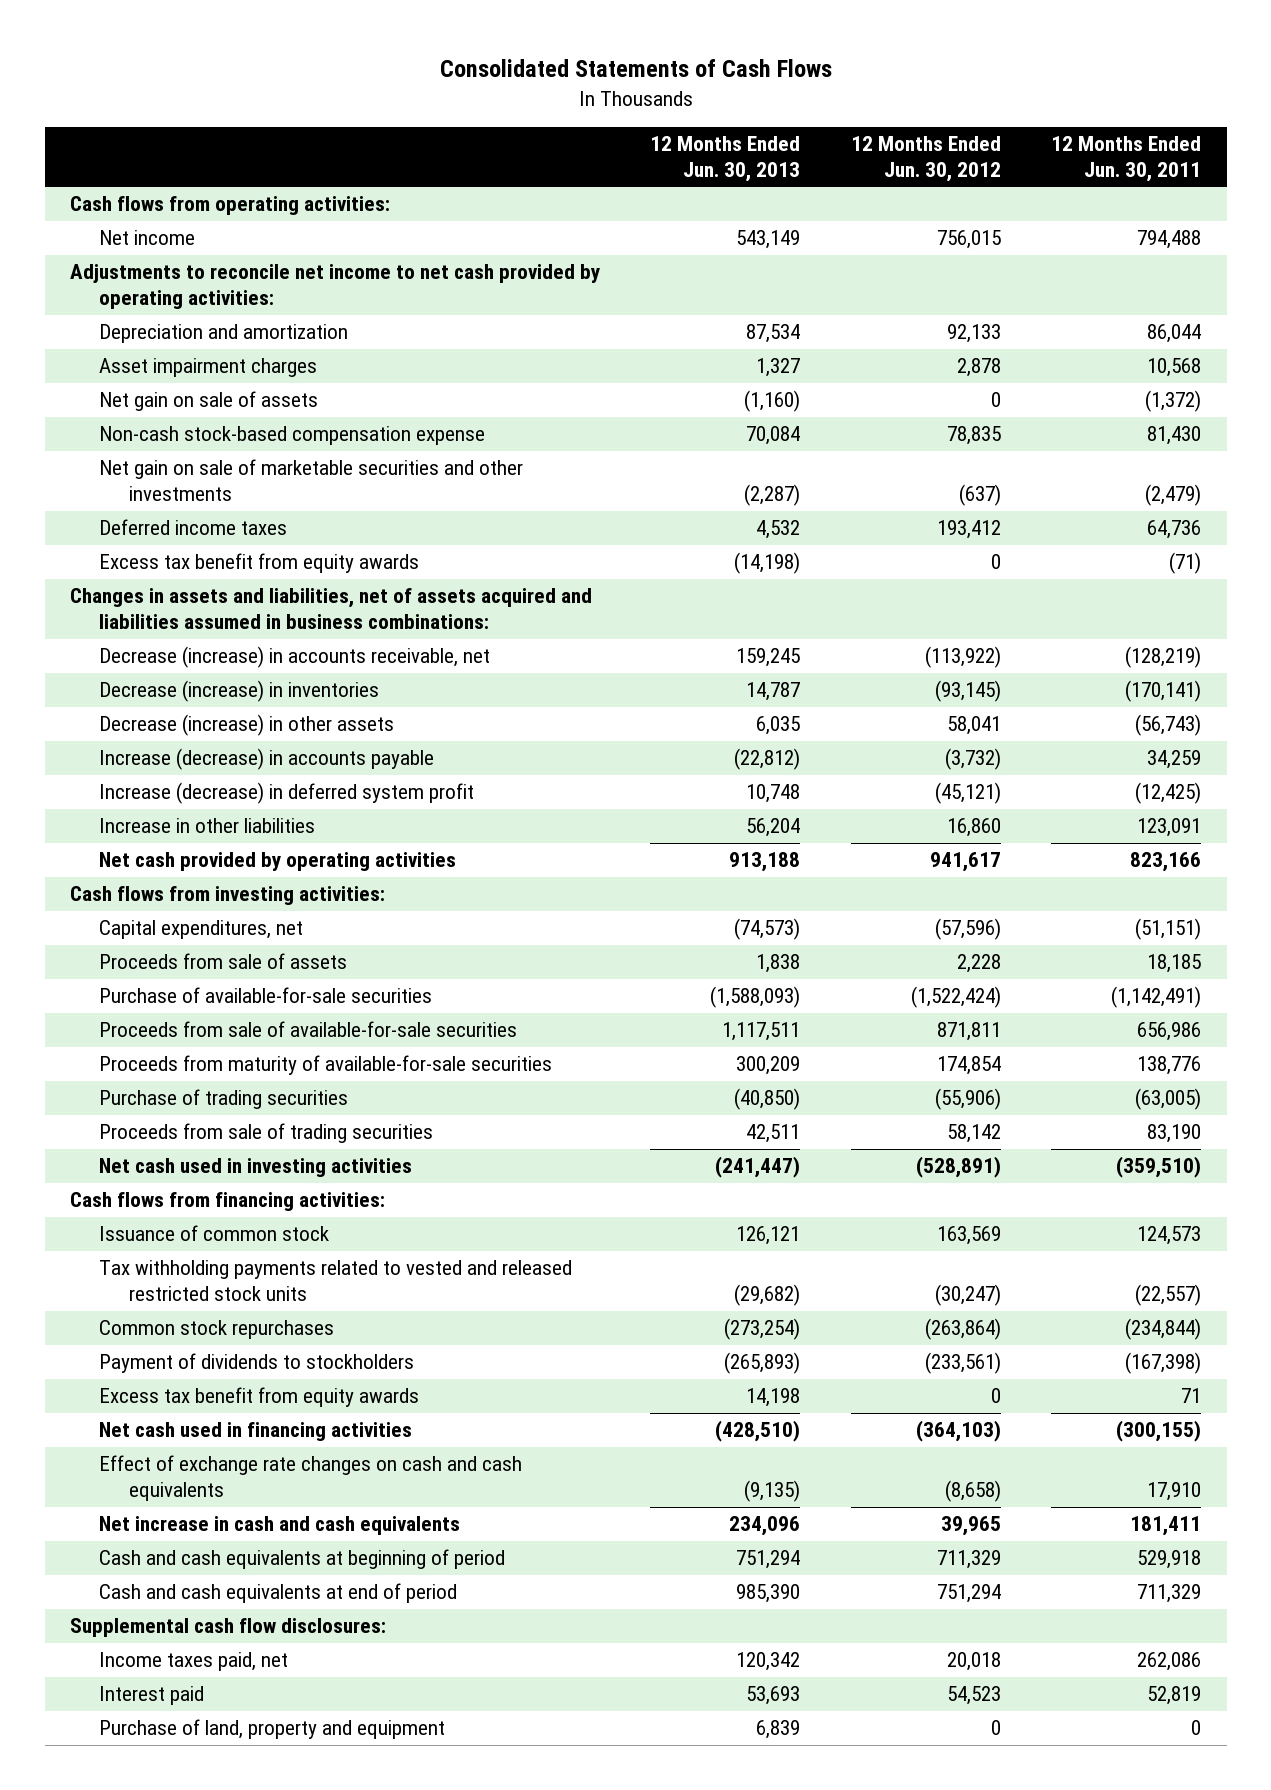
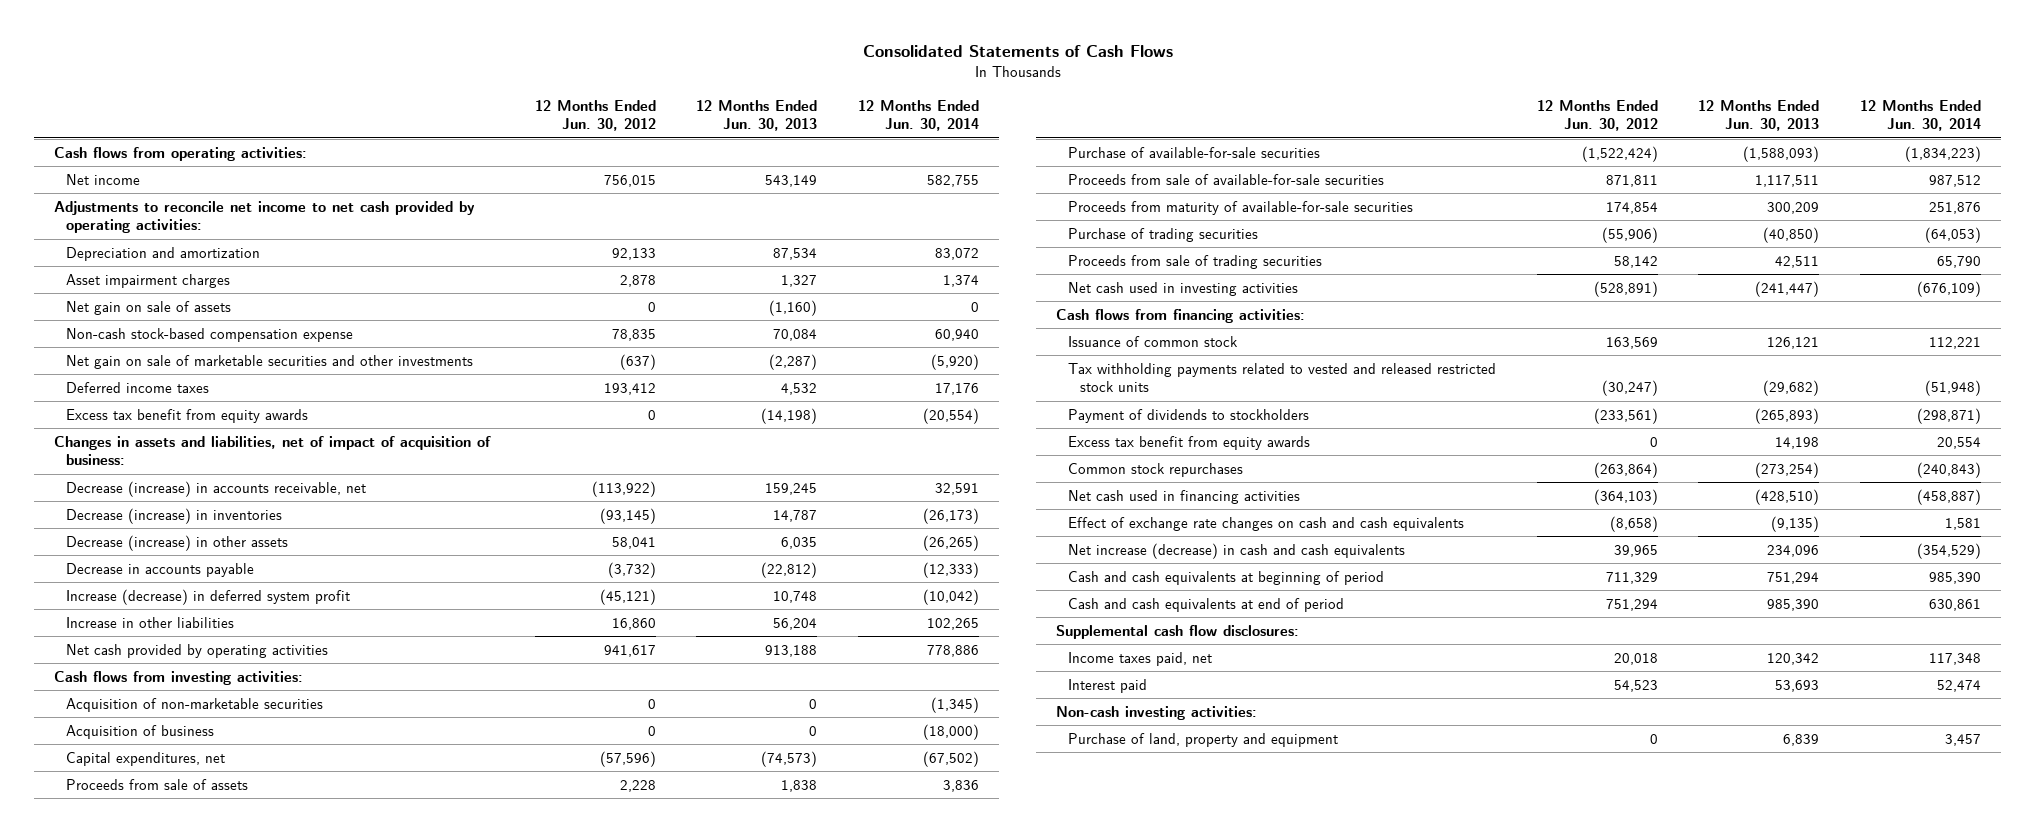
- | 12 Months Ended Jun. 30, 2013 | 12 Months Ended Jun. 30, 2012 | 12 Months Ended Jun. 30, 2011
+ | 12 Months Ended Jun. 30, 2012 | 12 Months Ended Jun. 30, 2013 | 12 Months Ended Jun. 30, 2014
- Changes in assets and liabilities, net of assets acquired and liabilities assumed in business combinations:
+ Changes in assets and liabilities, net of impact of acquisition of business:
- Increase (decrease) in accounts payable | (22,812) | (3,732) | 34,259
+ Decrease in accounts payable | (3,732) | (22,812) | (12,333)
+ Acquisition of non-marketable securities | 0 | 0 | (1,345)
+ Acquisition of business | 0 | 0 | (18,000)
moved down: Common stock repurchases | (263,864) | (273,254) | (240,843)
- Net increase in cash and cash equivalents | 234,096 | 39,965 | 181,411
+ Net increase (decrease) in cash and cash equivalents | 39,965 | 234,096 | (354,529)
+ Non-cash investing activities:

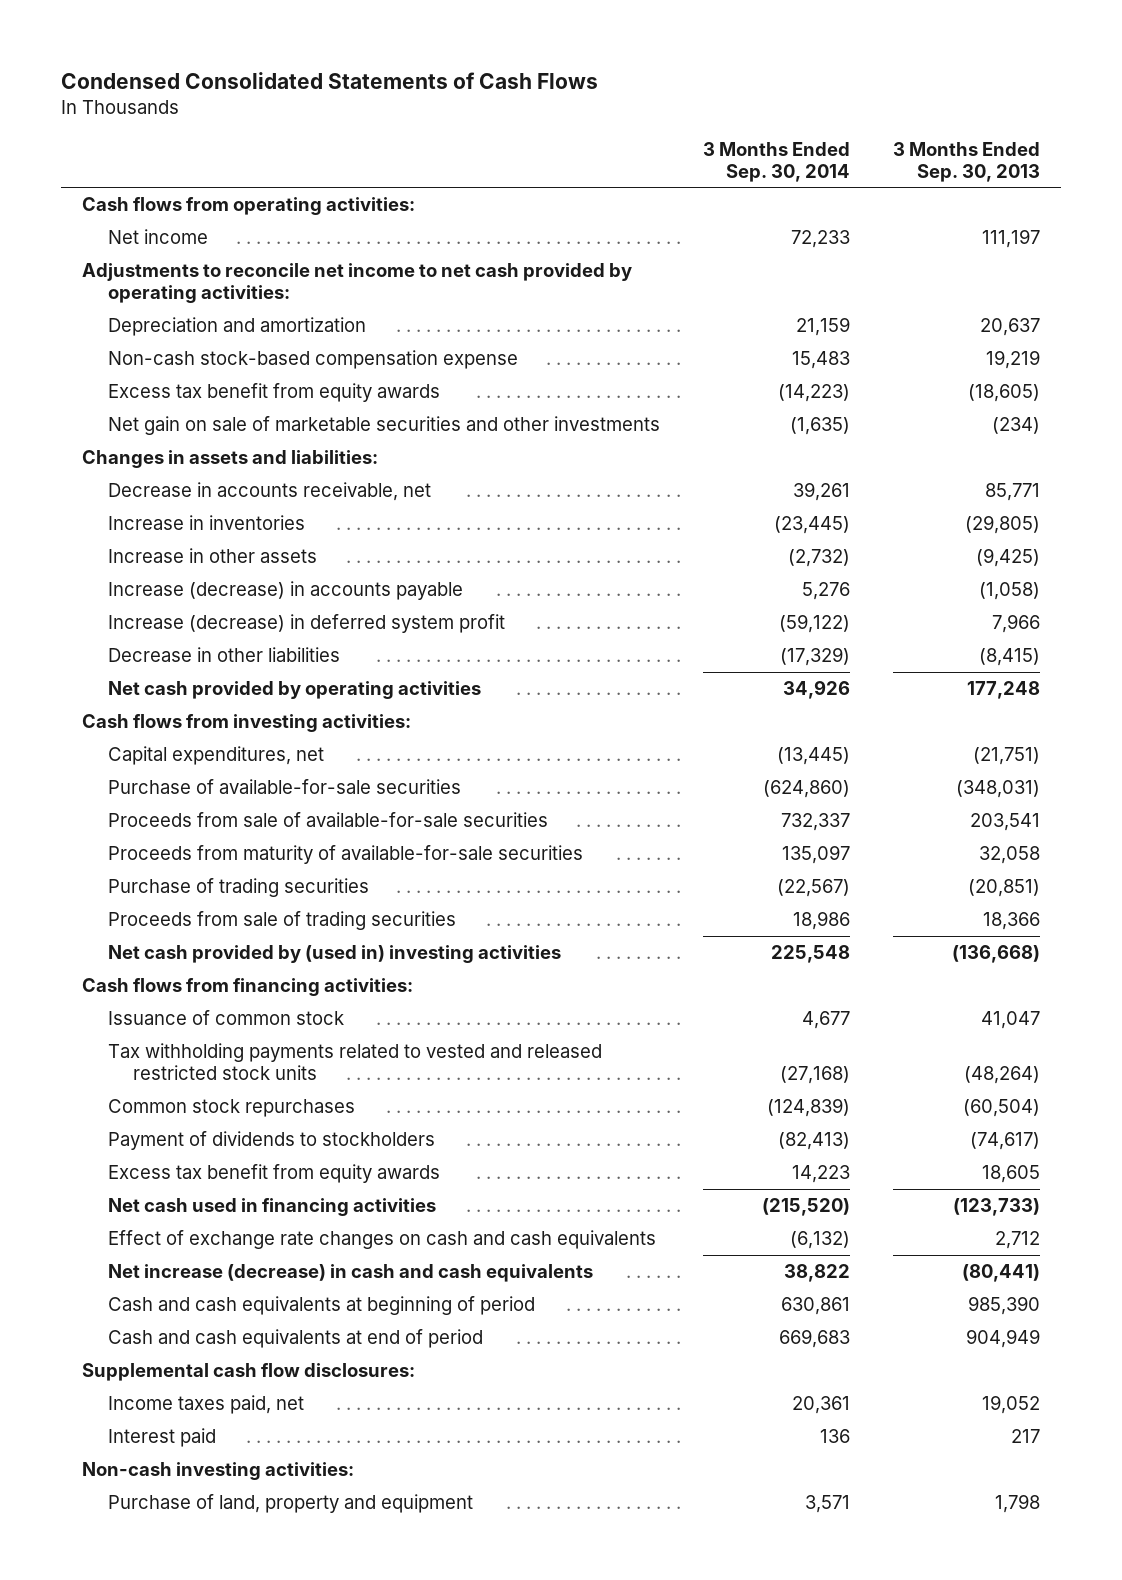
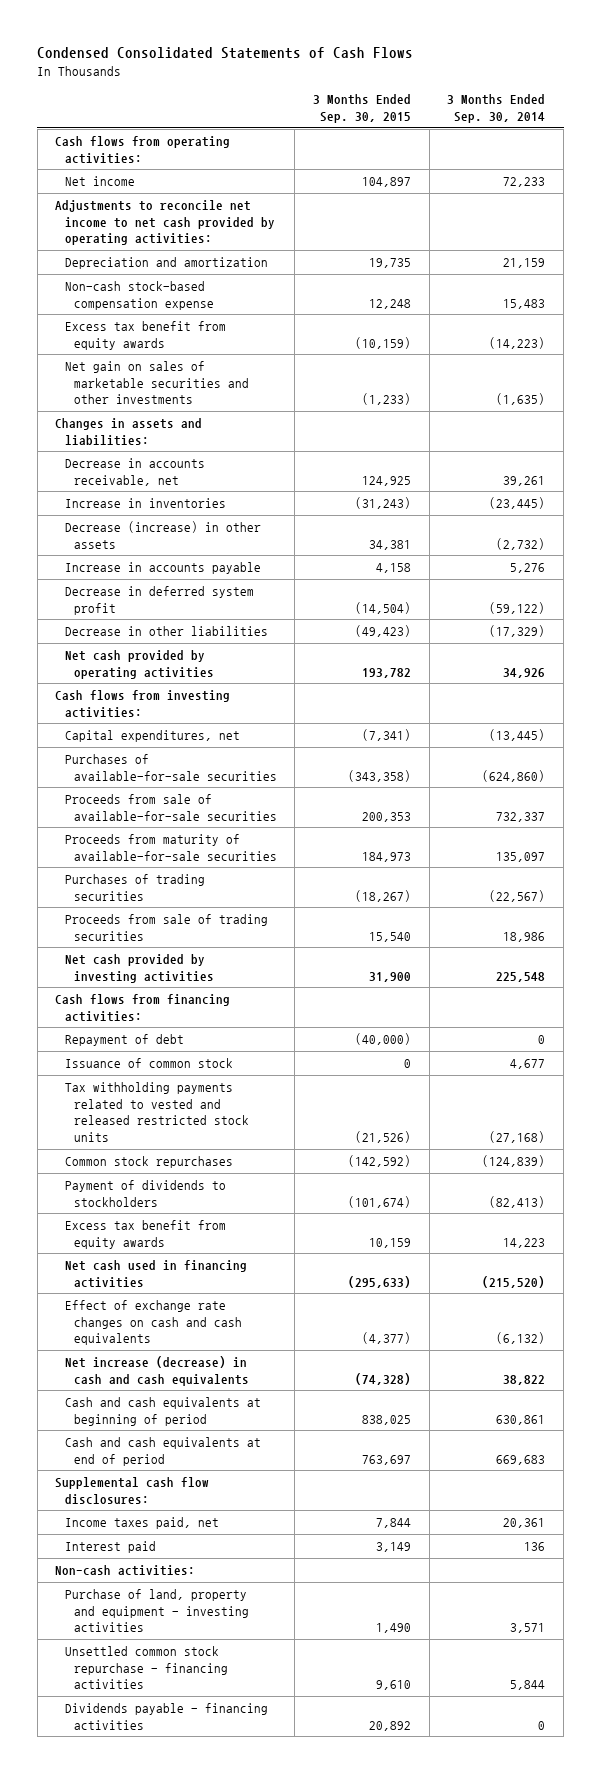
- | 3 Months Ended Sep. 30, 2014 | 3 Months Ended Sep. 30, 2013
+ | 3 Months Ended Sep. 30, 2015 | 3 Months Ended Sep. 30, 2014
- Net gain on sale of marketable securities and other investments | (1,635) | (234)
+ Net gain on sales of marketable securities and other investments | (1,233) | (1,635)
- Increase in other assets | (2,732) | (9,425)
- Increase (decrease) in accounts payable | 5,276 | (1,058)
- Increase (decrease) in deferred system profit | (59,122) | 7,966
+ Decrease (increase) in other assets | 34,381 | (2,732)
+ Increase in accounts payable | 4,158 | 5,276
+ Decrease in deferred system profit | (14,504) | (59,122)
- Purchase of available-for-sale securities | (624,860) | (348,031)
+ Purchases of available-for-sale securities | (343,358) | (624,860)
- Purchase of trading securities | (22,567) | (20,851)
+ Purchases of trading securities | (18,267) | (22,567)
- Net cash provided by (used in) investing activities | 225,548 | (136,668)
+ Net cash provided by investing activities | 31,900 | 225,548
+ Repayment of debt | (40,000) | 0
- Non-cash investing activities:
- Purchase of land, property and equipment | 3,571 | 1,798
+ Non-cash activities:
+ Purchase of land, property and equipment - investing activities | 1,490 | 3,571
+ Unsettled common stock repurchase - financing activities | 9,610 | 5,844
+ Dividends payable - financing activities | 20,892 | 0

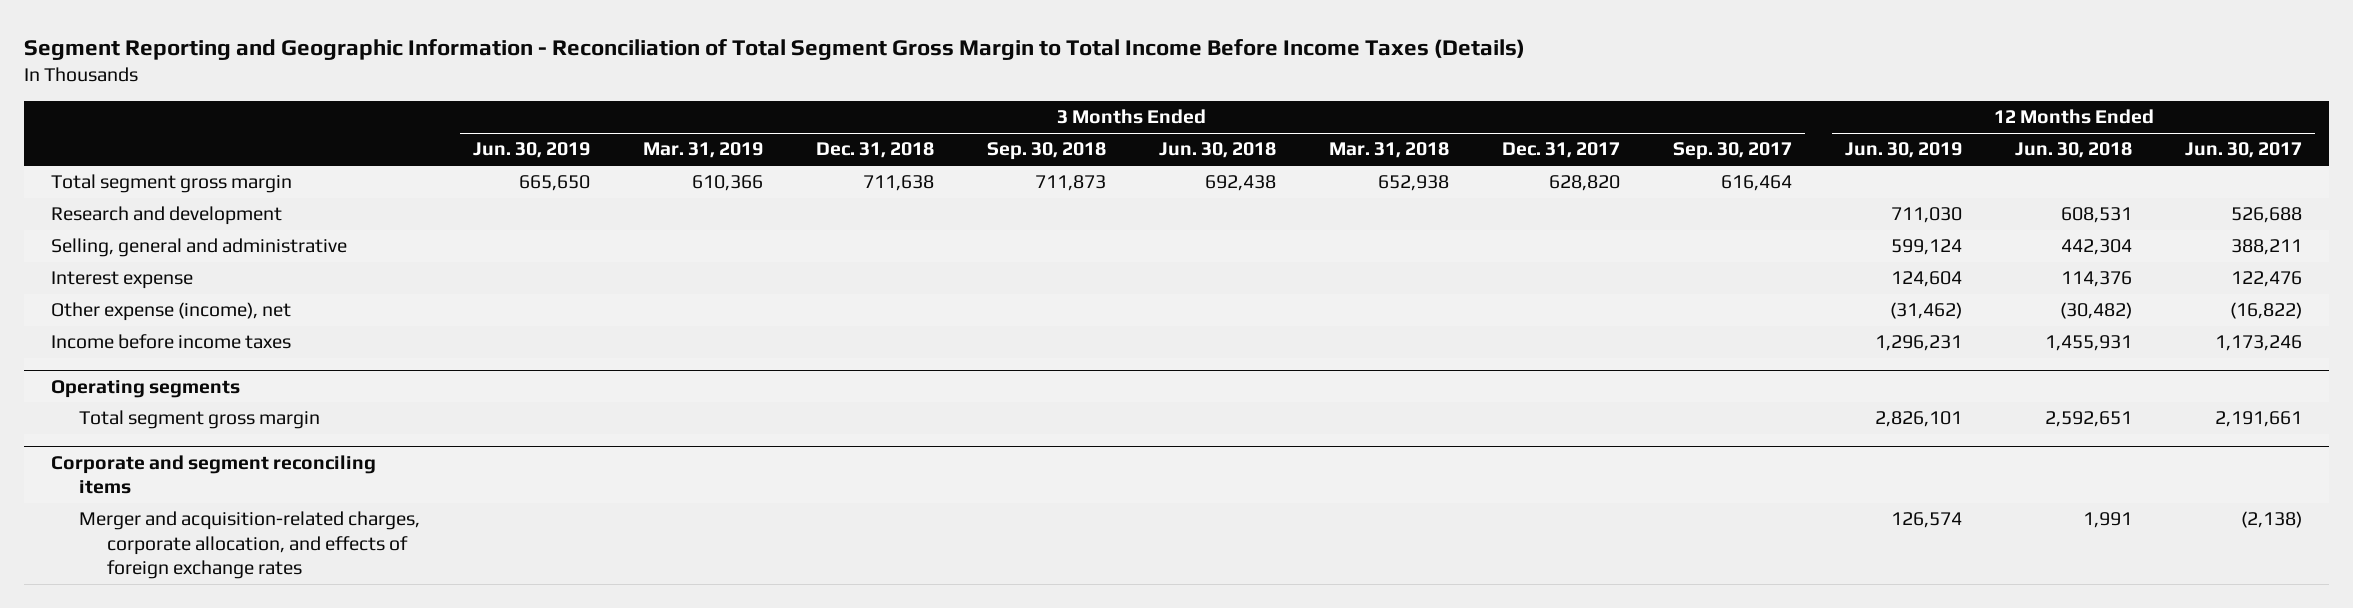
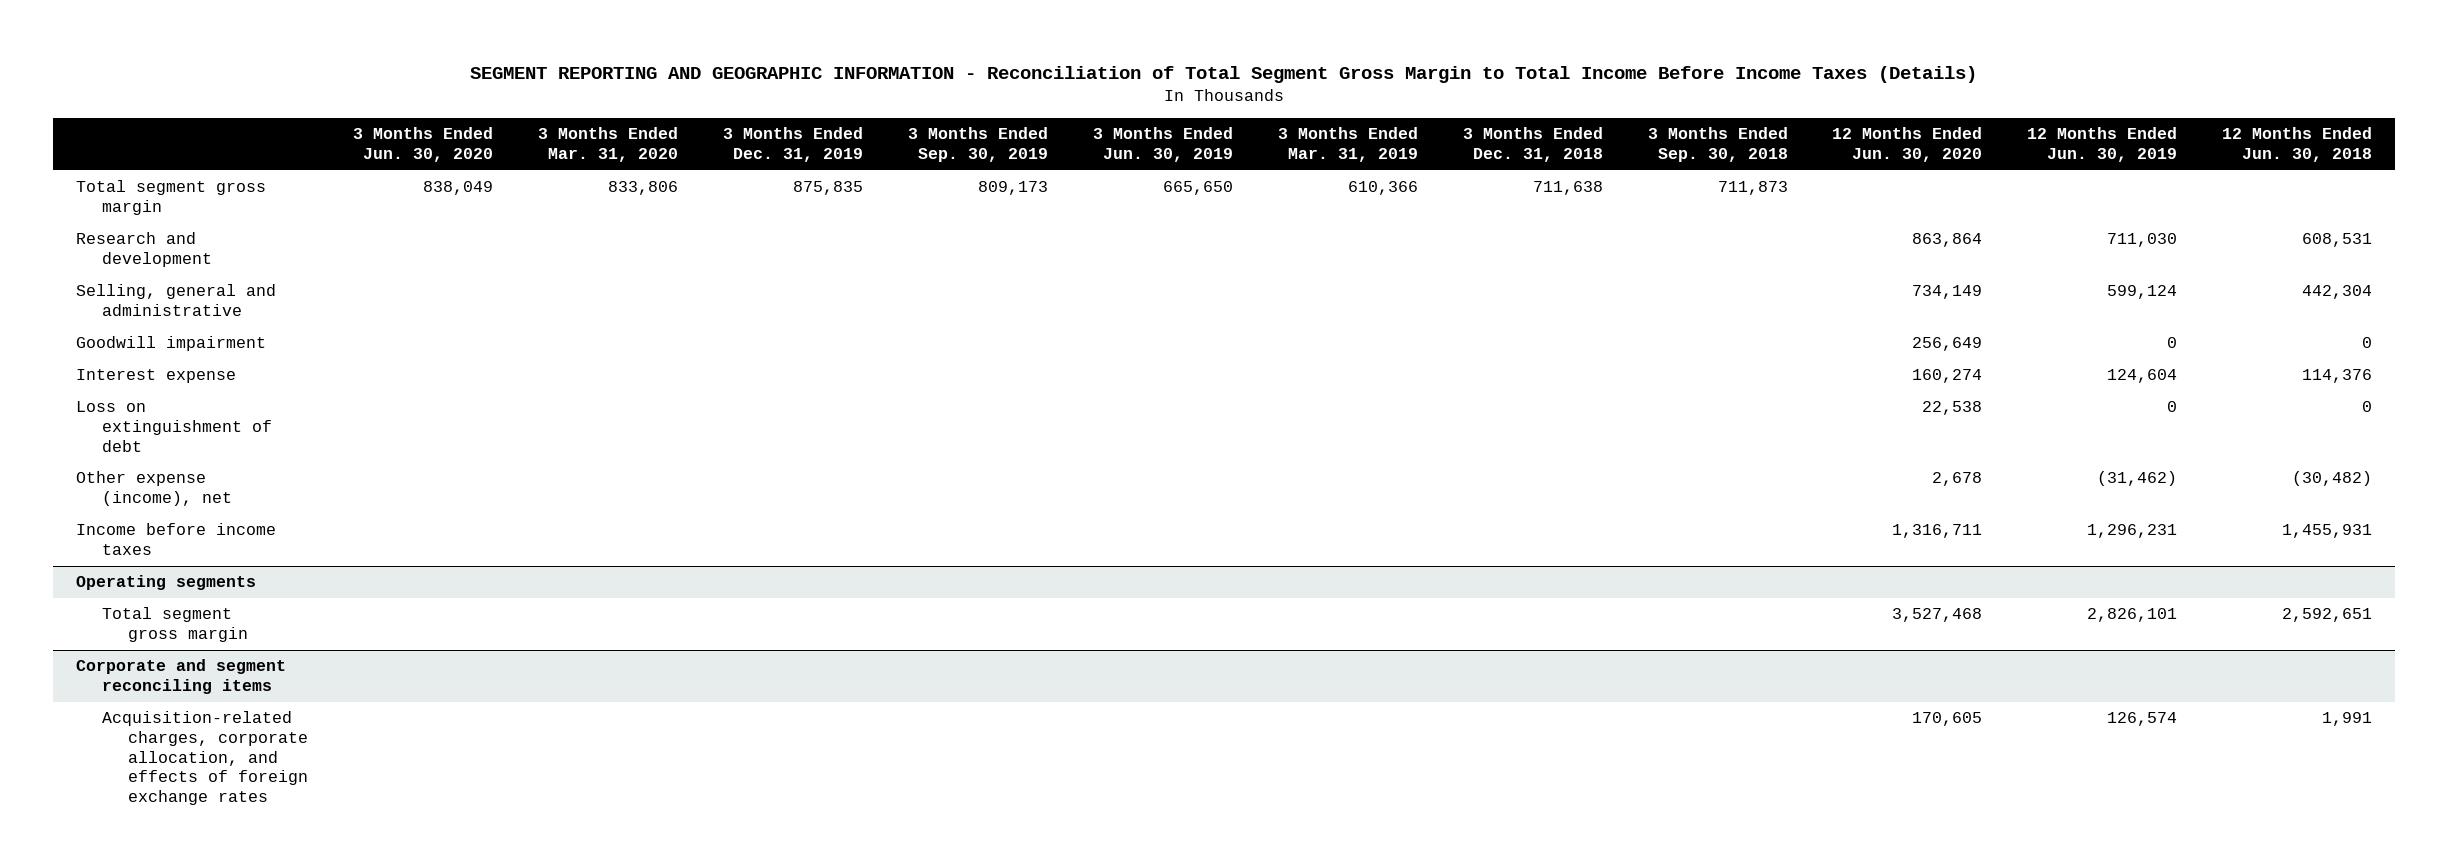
- Segment Reporting and Geographic Information - Reconciliation of Total Segment Gross Margin to Total Income Before Income Taxes (Details)
+ SEGMENT REPORTING AND GEOGRAPHIC INFORMATION - Reconciliation of Total Segment Gross Margin to Total Income Before Income Taxes (Details)
- | 3 Months Ended Jun. 30, 2019 | 3 Months Ended Mar. 31, 2019 | 3 Months Ended Dec. 31, 2018 | 3 Months Ended Sep. 30, 2018 | 3 Months Ended Jun. 30, 2018 | 3 Months Ended Mar. 31, 2018 | 3 Months Ended Dec. 31, 2017 | 3 Months Ended Sep. 30, 2017 | 12 Months Ended Jun. 30, 2019 | 12 Months Ended Jun. 30, 2018 | 12 Months Ended Jun. 30, 2017
+ | 3 Months Ended Jun. 30, 2020 | 3 Months Ended Mar. 31, 2020 | 3 Months Ended Dec. 31, 2019 | 3 Months Ended Sep. 30, 2019 | 3 Months Ended Jun. 30, 2019 | 3 Months Ended Mar. 31, 2019 | 3 Months Ended Dec. 31, 2018 | 3 Months Ended Sep. 30, 2018 | 12 Months Ended Jun. 30, 2020 | 12 Months Ended Jun. 30, 2019 | 12 Months Ended Jun. 30, 2018
+ Goodwill impairment | | | | | | | | | 256,649 | 0 | 0
+ Loss on extinguishment of debt | | | | | | | | | 22,538 | 0 | 0
@ Corporate and segment reconciling items
- Merger and acquisition-related charges, corporate allocation, and effects of foreign exchange rates | | | | | | | | | 126,574 | 1,991 | (2,138)
+ Acquisition-related charges, corporate allocation, and effects of foreign exchange rates | | | | | | | | | 170,605 | 126,574 | 1,991

